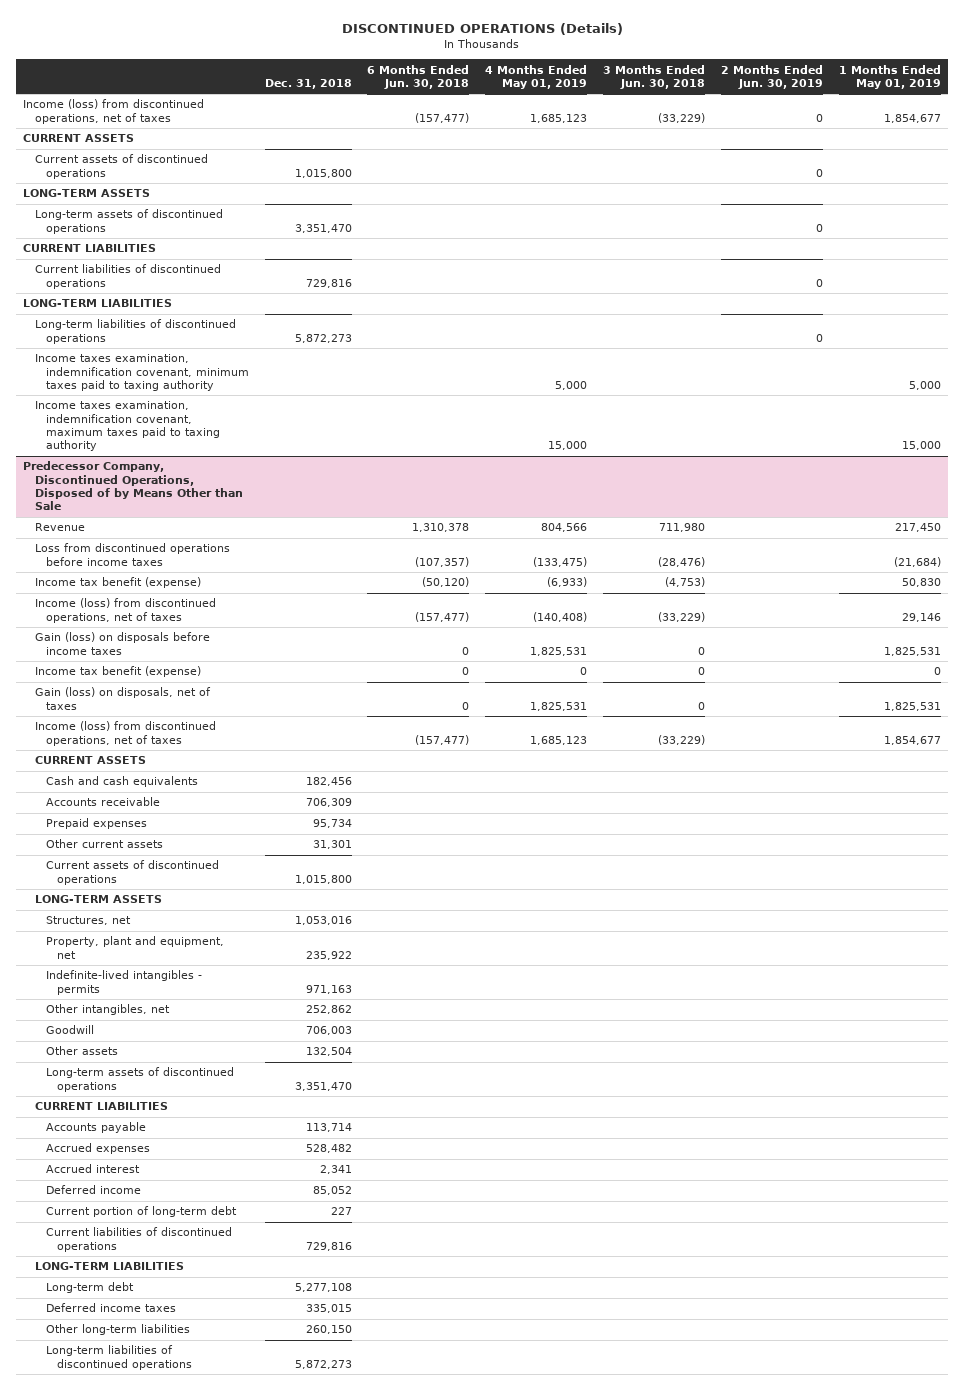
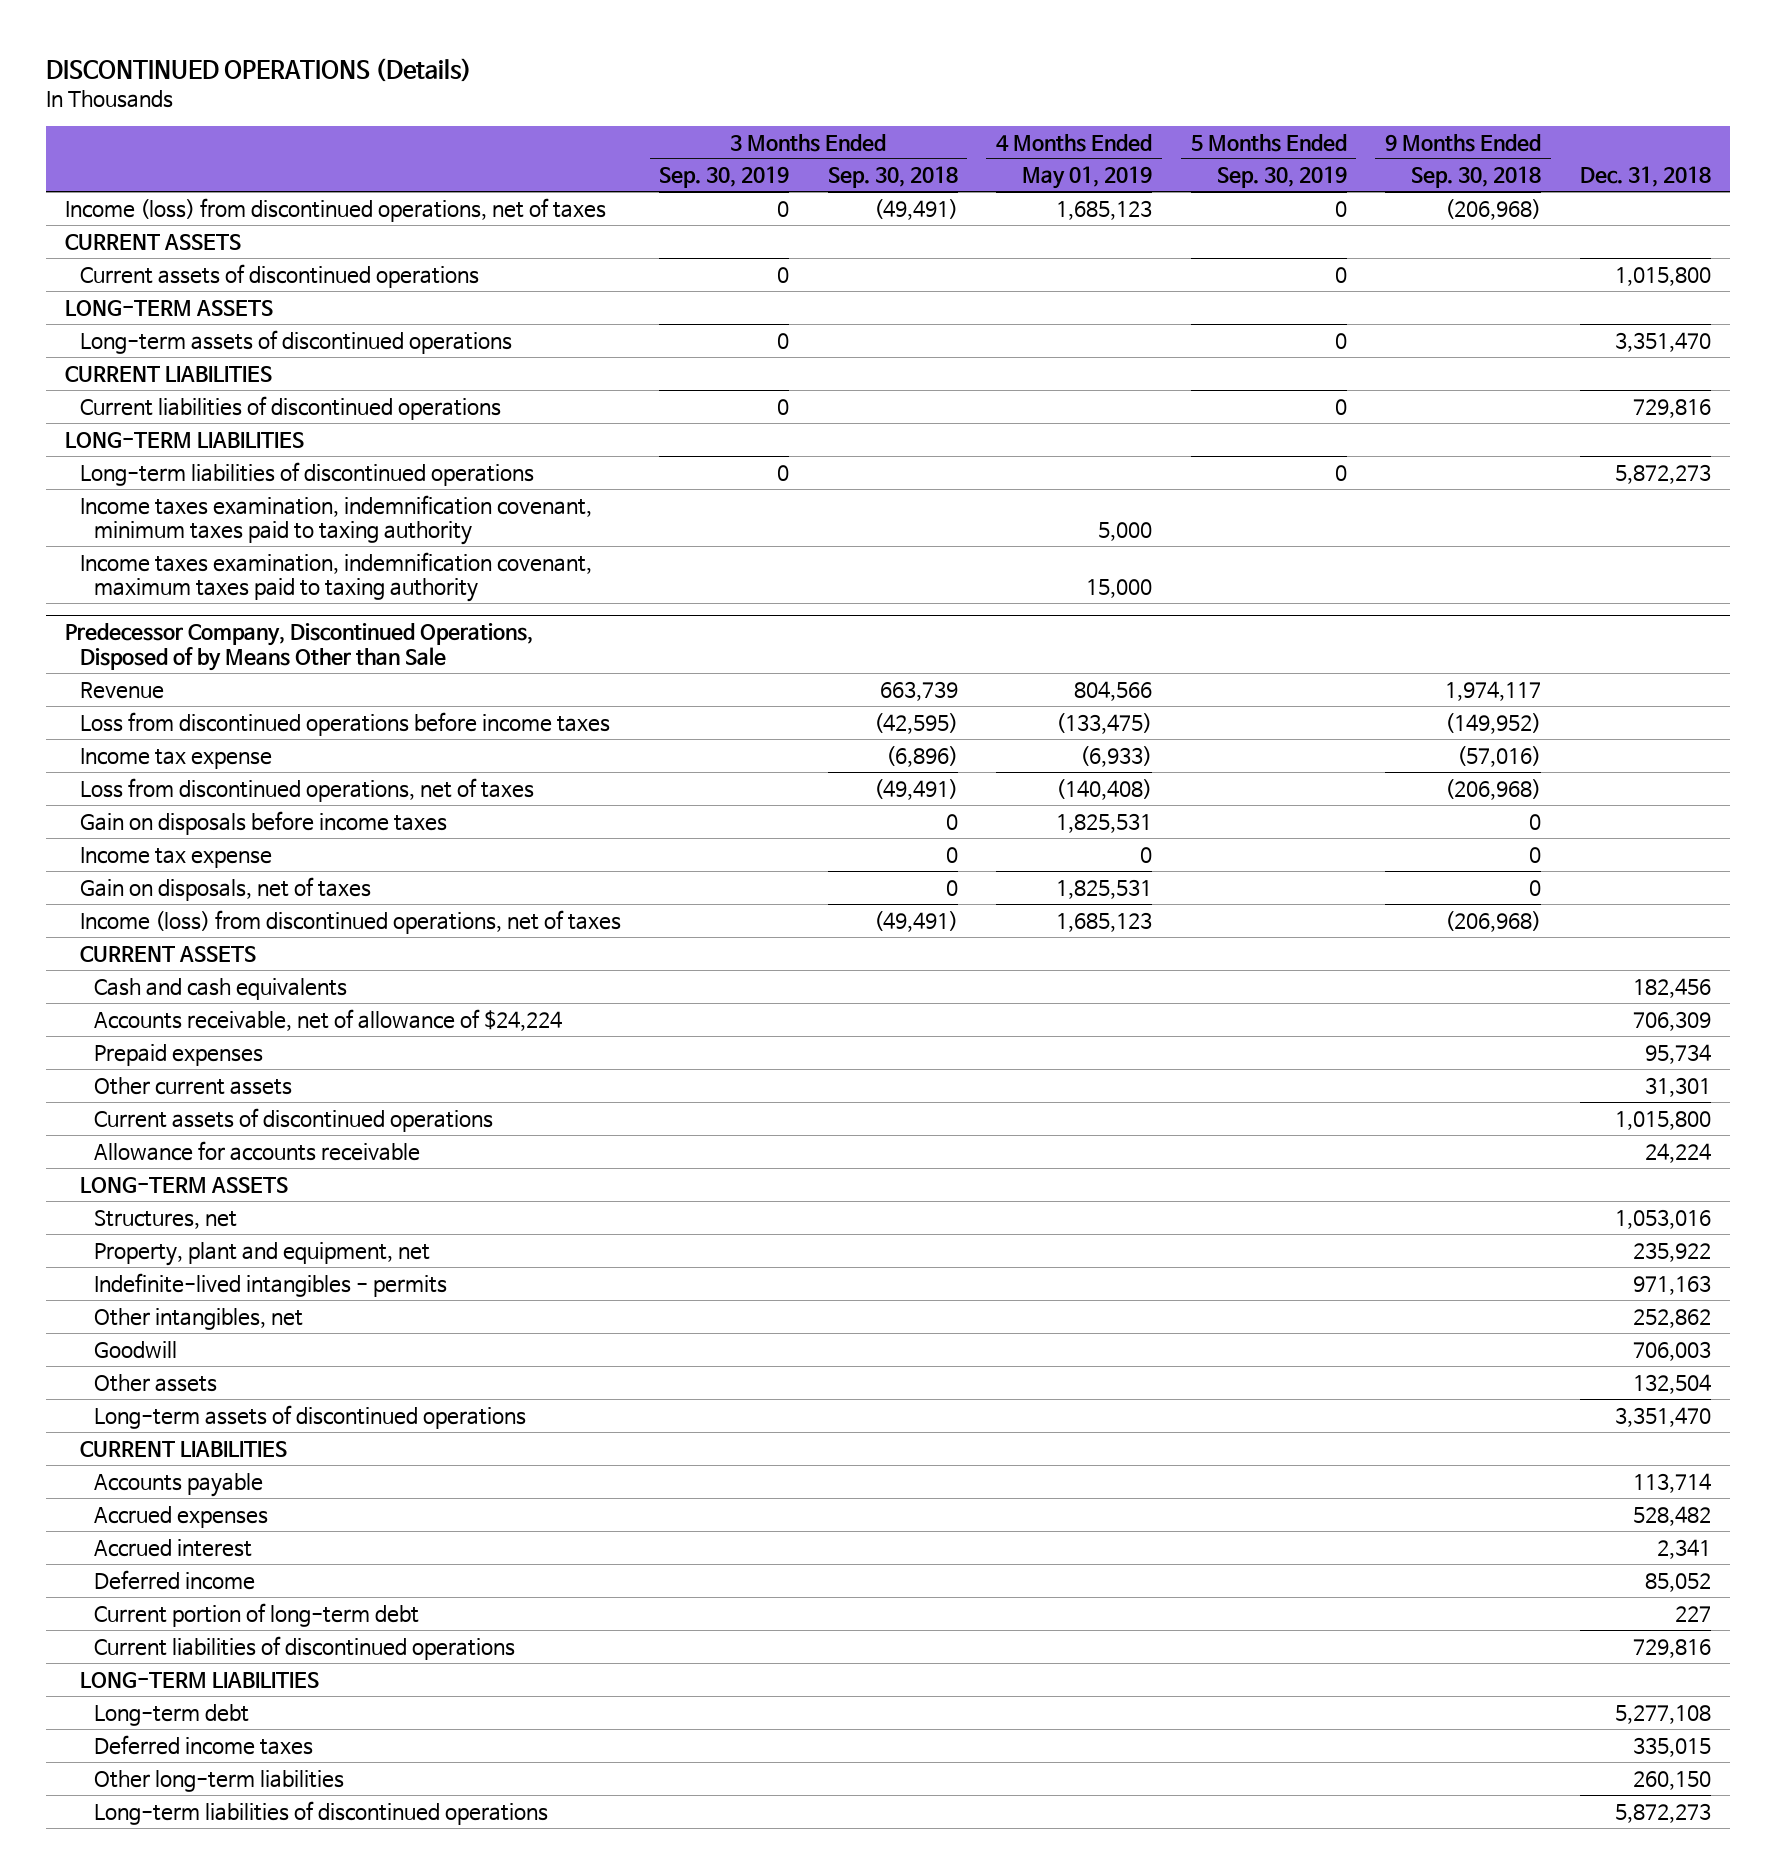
- | Dec. 31, 2018 | 6 Months Ended Jun. 30, 2018 | 4 Months Ended May 01, 2019 | 3 Months Ended Jun. 30, 2018 | 2 Months Ended Jun. 30, 2019 | 1 Months Ended May 01, 2019
+ | 3 Months Ended Sep. 30, 2019 | 3 Months Ended Sep. 30, 2018 | 4 Months Ended May 01, 2019 | 5 Months Ended Sep. 30, 2019 | 9 Months Ended Sep. 30, 2018 | Dec. 31, 2018
@ Predecessor Company, Discontinued Operations, Disposed of by Means Other than Sale
- Income tax benefit (expense) | | (50,120) | (6,933) | (4,753) | | 50,830
- Income (loss) from discontinued operations, net of taxes | | (157,477) | (140,408) | (33,229) | | 29,146
- Gain (loss) on disposals before income taxes | | 0 | 1,825,531 | 0 | | 1,825,531
- Income tax benefit (expense) | | 0 | 0 | 0 | | 0
- Gain (loss) on disposals, net of taxes | | 0 | 1,825,531 | 0 | | 1,825,531
+ Income tax expense | | (6,896) | (6,933) | | (57,016) |
+ Loss from discontinued operations, net of taxes | | (49,491) | (140,408) | | (206,968) |
+ Gain on disposals before income taxes | | 0 | 1,825,531 | | 0 |
+ Income tax expense | | 0 | 0 | | 0 |
+ Gain on disposals, net of taxes | | 0 | 1,825,531 | | 0 |
- Accounts receivable | 706,309 | | | | |
+ Accounts receivable, net of allowance of $24,224 | | | | | | 706,309
+ Allowance for accounts receivable | | | | | | 24,224

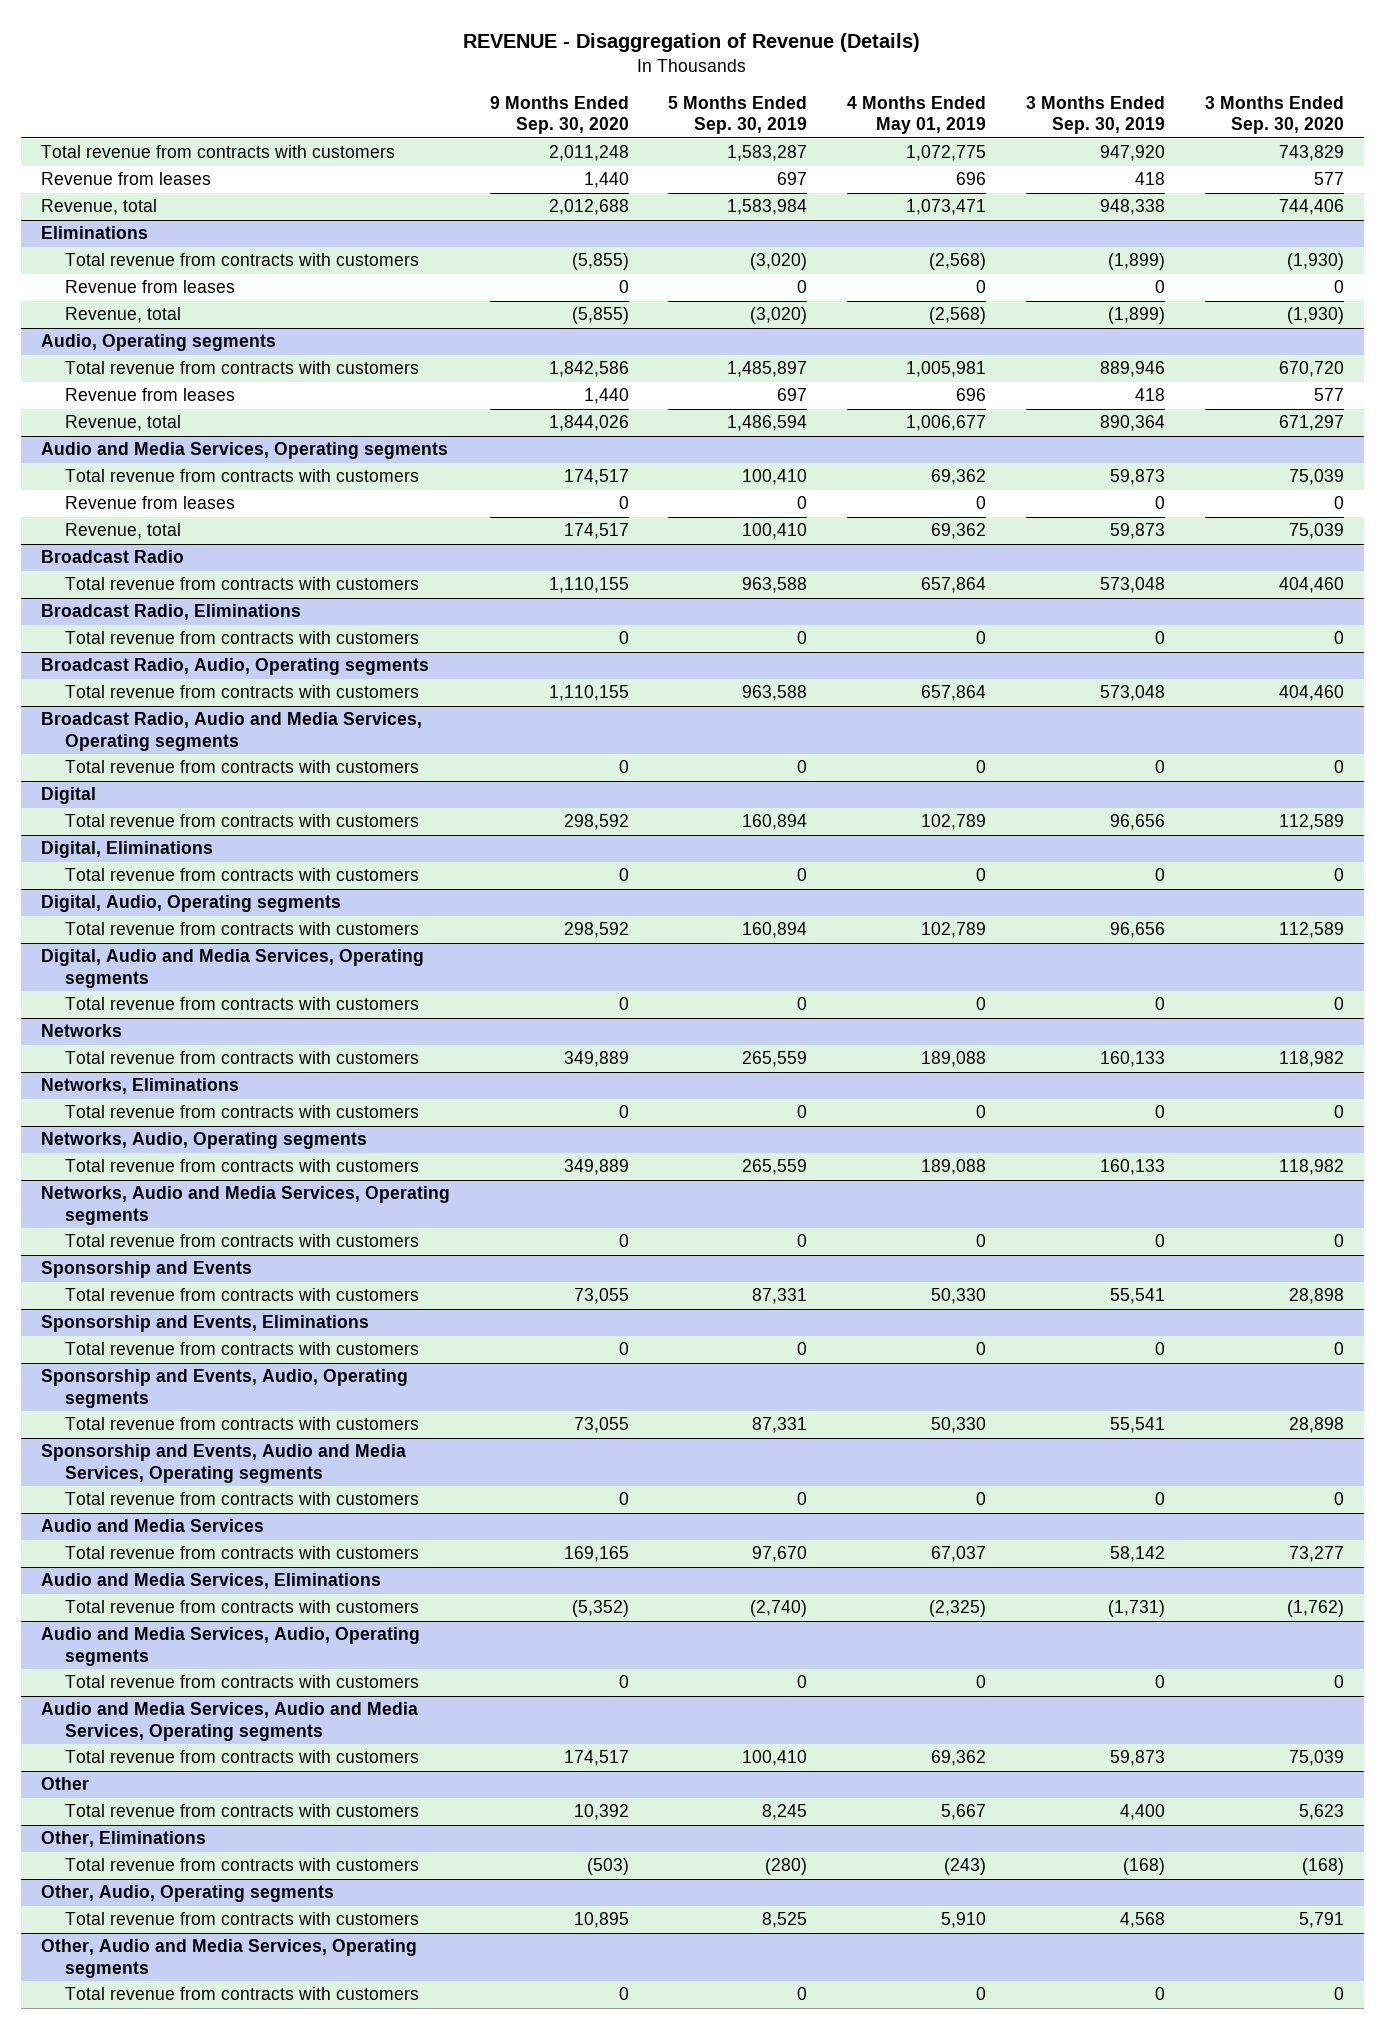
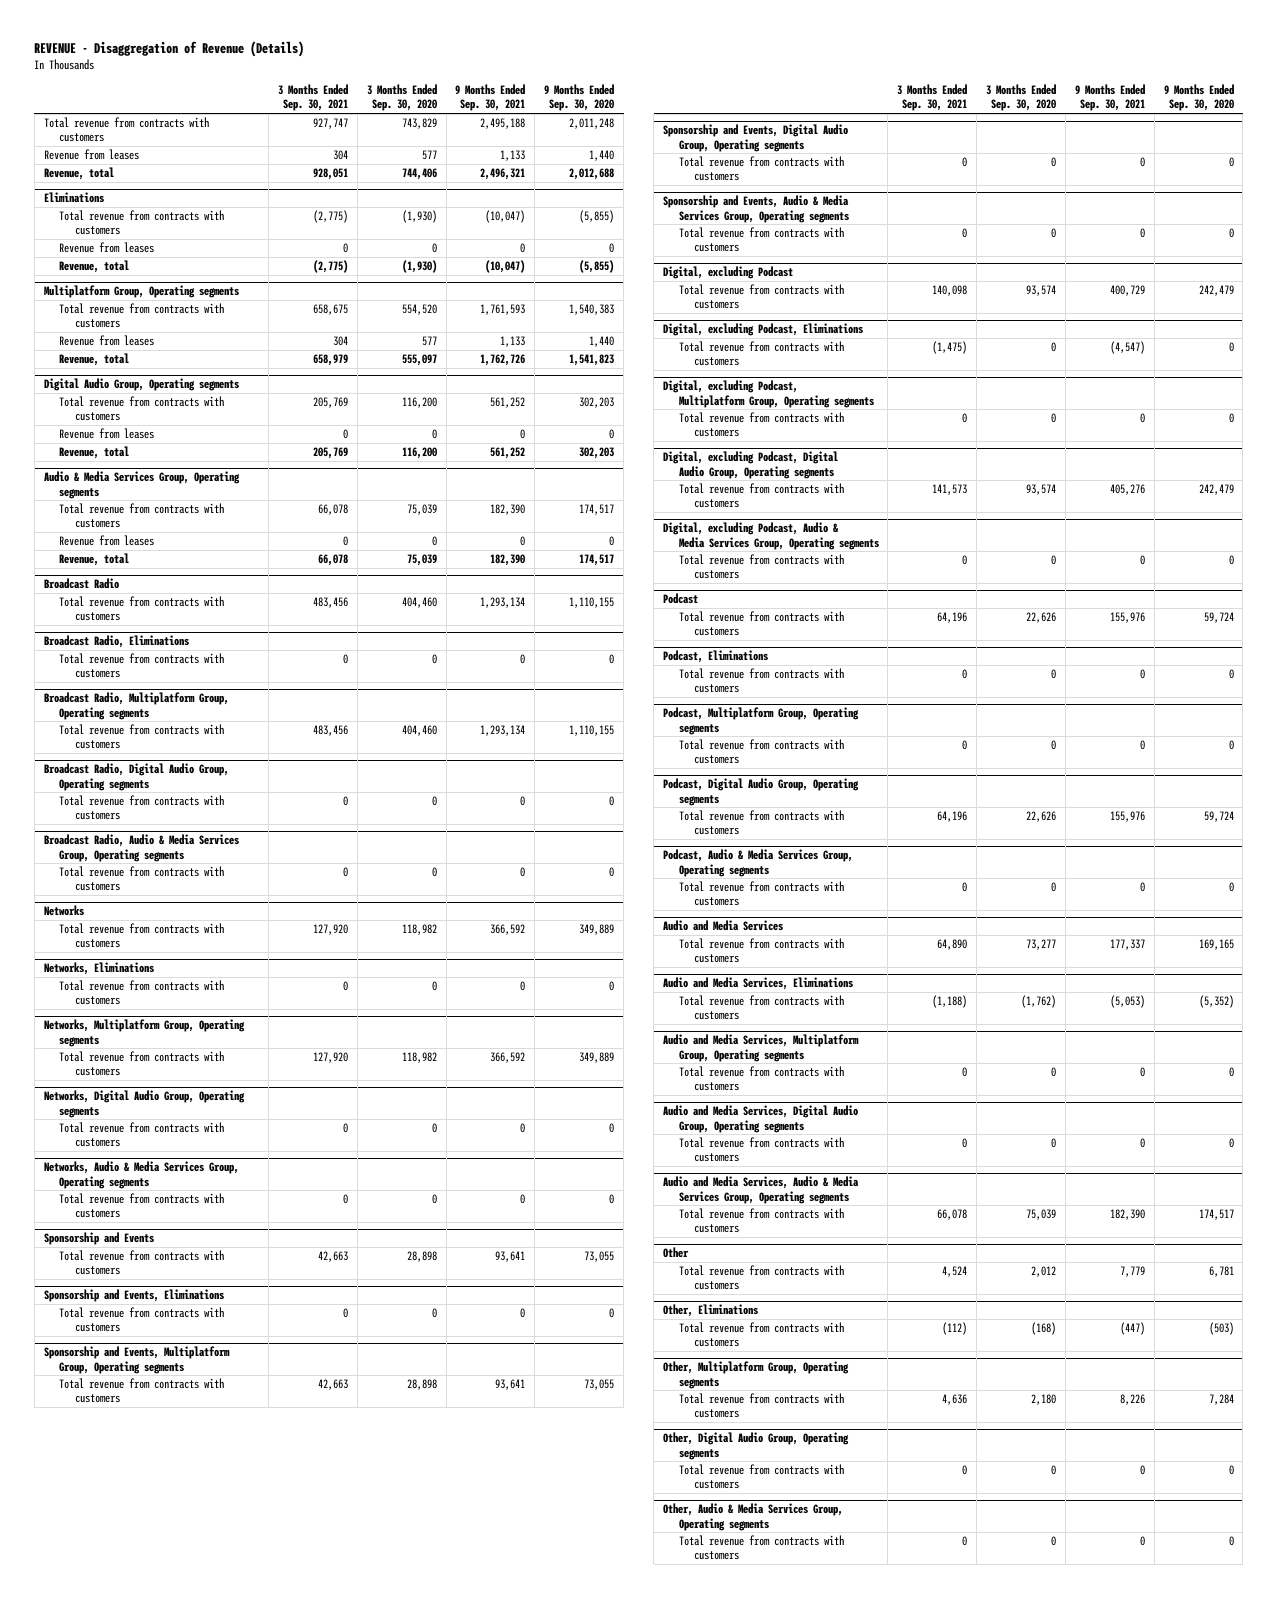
- | 9 Months Ended Sep. 30, 2020 | 5 Months Ended Sep. 30, 2019 | 4 Months Ended May 01, 2019 | 3 Months Ended Sep. 30, 2019 | 3 Months Ended Sep. 30, 2020
+ | 3 Months Ended Sep. 30, 2021 | 3 Months Ended Sep. 30, 2020 | 9 Months Ended Sep. 30, 2021 | 9 Months Ended Sep. 30, 2020
- Audio, Operating segments
- Total revenue from contracts with customers | 1,842,586 | 1,485,897 | 1,005,981 | 889,946 | 670,720
+ Multiplatform Group, Operating segments
+ Total revenue from contracts with customers | 658,675 | 554,520 | 1,761,593 | 1,540,383
- Revenue, total | 1,844,026 | 1,486,594 | 1,006,677 | 890,364 | 671,297
- Audio and Media Services, Operating segments
+ Revenue, total | 658,979 | 555,097 | 1,762,726 | 1,541,823
+ Digital Audio Group, Operating segments
+ Total revenue from contracts with customers | 205,769 | 116,200 | 561,252 | 302,203
+ Revenue from leases | 0 | 0 | 0 | 0
+ Revenue, total | 205,769 | 116,200 | 561,252 | 302,203
+ Audio & Media Services Group, Operating segments
- Broadcast Radio, Audio, Operating segments
+ Broadcast Radio, Multiplatform Group, Operating segments
- Broadcast Radio, Audio and Media Services, Operating segments
- Total revenue from contracts with customers | 0 | 0 | 0 | 0 | 0
- Digital
- Total revenue from contracts with customers | 298,592 | 160,894 | 102,789 | 96,656 | 112,589
- Digital, Eliminations
+ Broadcast Radio, Digital Audio Group, Operating segments
- Digital, Audio, Operating segments
- Total revenue from contracts with customers | 298,592 | 160,894 | 102,789 | 96,656 | 112,589
- Digital, Audio and Media Services, Operating segments
+ Broadcast Radio, Audio & Media Services Group, Operating segments
- Networks, Audio, Operating segments
+ Networks, Multiplatform Group, Operating segments
- Networks, Audio and Media Services, Operating segments
+ Networks, Digital Audio Group, Operating segments
+ Networks, Audio & Media Services Group, Operating segments
+ Total revenue from contracts with customers | 0 | 0 | 0 | 0
- Sponsorship and Events, Audio, Operating segments
+ Sponsorship and Events, Multiplatform Group, Operating segments
- Sponsorship and Events, Audio and Media Services, Operating segments
+ Sponsorship and Events, Digital Audio Group, Operating segments
+ Sponsorship and Events, Audio & Media Services Group, Operating segments
+ Total revenue from contracts with customers | 0 | 0 | 0 | 0
+ Digital, excluding Podcast
+ Total revenue from contracts with customers | 140,098 | 93,574 | 400,729 | 242,479
+ Digital, excluding Podcast, Eliminations
+ Total revenue from contracts with customers | (1,475) | 0 | (4,547) | 0
+ Digital, excluding Podcast, Multiplatform Group, Operating segments
+ Total revenue from contracts with customers | 0 | 0 | 0 | 0
+ Digital, excluding Podcast, Digital Audio Group, Operating segments
+ Total revenue from contracts with customers | 141,573 | 93,574 | 405,276 | 242,479
+ Digital, excluding Podcast, Audio & Media Services Group, Operating segments
+ Total revenue from contracts with customers | 0 | 0 | 0 | 0
+ Podcast
+ Total revenue from contracts with customers | 64,196 | 22,626 | 155,976 | 59,724
+ Podcast, Eliminations
+ Total revenue from contracts with customers | 0 | 0 | 0 | 0
+ Podcast, Multiplatform Group, Operating segments
+ Total revenue from contracts with customers | 0 | 0 | 0 | 0
+ Podcast, Digital Audio Group, Operating segments
+ Total revenue from contracts with customers | 64,196 | 22,626 | 155,976 | 59,724
+ Podcast, Audio & Media Services Group, Operating segments
+ Total revenue from contracts with customers | 0 | 0 | 0 | 0
- Audio and Media Services, Audio, Operating segments
+ Audio and Media Services, Multiplatform Group, Operating segments
- Audio and Media Services, Audio and Media Services, Operating segments
+ Audio and Media Services, Digital Audio Group, Operating segments
+ Total revenue from contracts with customers | 0 | 0 | 0 | 0
+ Audio and Media Services, Audio & Media Services Group, Operating segments
@ Other
- Total revenue from contracts with customers | 10,392 | 8,245 | 5,667 | 4,400 | 5,623
+ Total revenue from contracts with customers | 4,524 | 2,012 | 7,779 | 6,781
- Other, Audio, Operating segments
- Total revenue from contracts with customers | 10,895 | 8,525 | 5,910 | 4,568 | 5,791
- Other, Audio and Media Services, Operating segments
+ Other, Multiplatform Group, Operating segments
+ Total revenue from contracts with customers | 4,636 | 2,180 | 8,226 | 7,284
+ Other, Digital Audio Group, Operating segments
+ Other, Audio & Media Services Group, Operating segments
+ Total revenue from contracts with customers | 0 | 0 | 0 | 0

